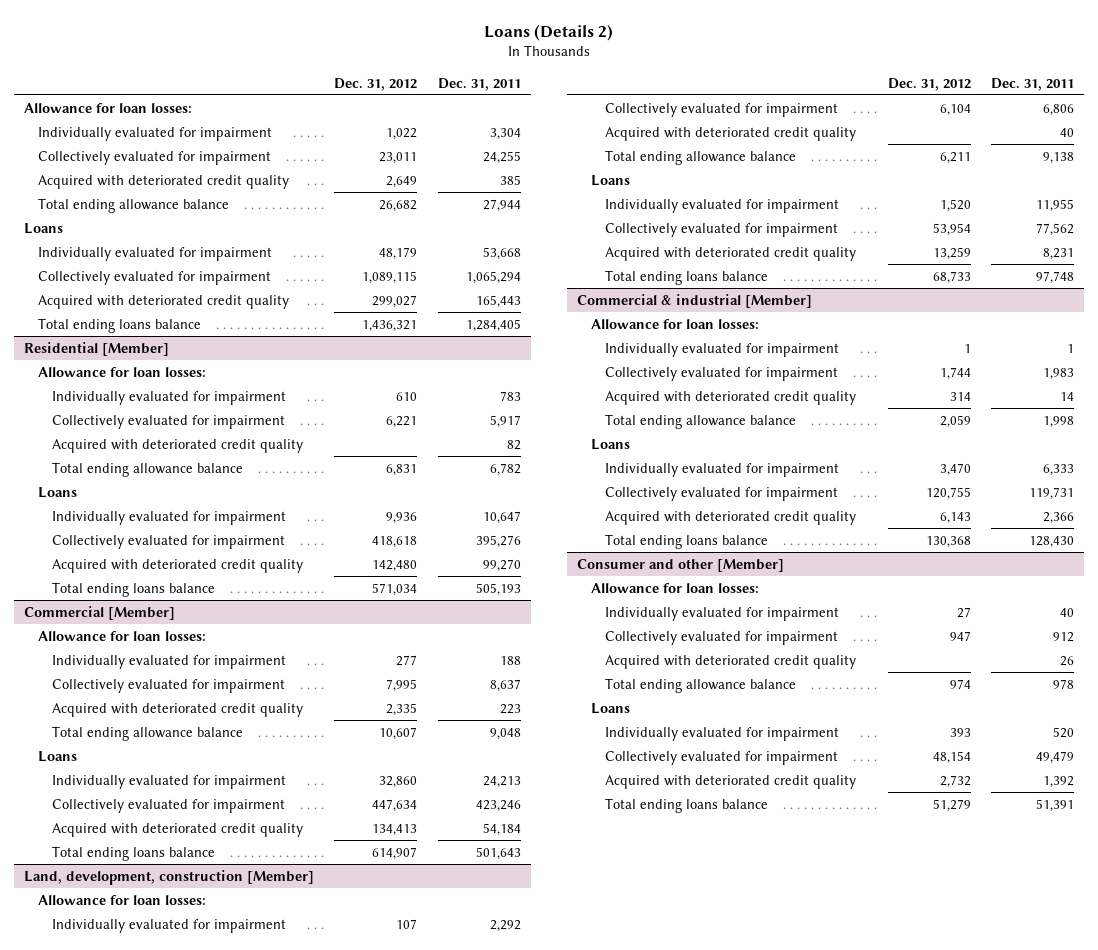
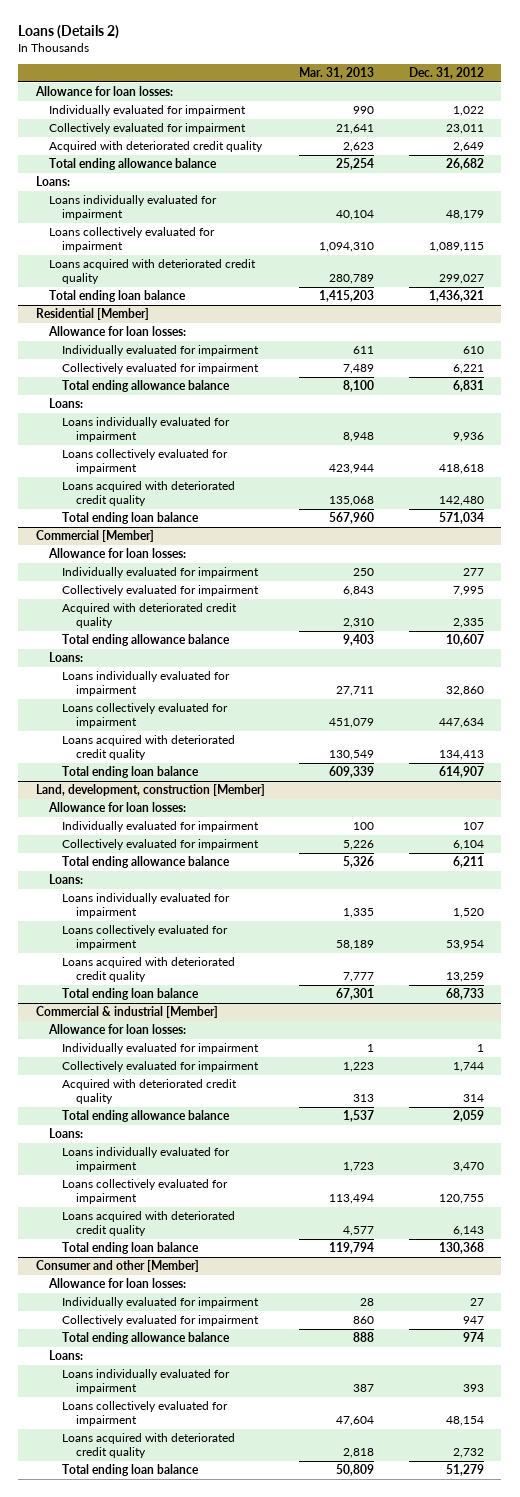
- | Dec. 31, 2012 | Dec. 31, 2011
+ | Mar. 31, 2013 | Dec. 31, 2012
- Loans
- Individually evaluated for impairment | 48,179 | 53,668
- Collectively evaluated for impairment | 1,089,115 | 1,065,294
- Acquired with deteriorated credit quality | 299,027 | 165,443
- Total ending loans balance | 1,436,321 | 1,284,405
+ Loans:
+ Loans individually evaluated for impairment | 40,104 | 48,179
+ Loans collectively evaluated for impairment | 1,094,310 | 1,089,115
+ Loans acquired with deteriorated credit quality | 280,789 | 299,027
+ Total ending loan balance | 1,415,203 | 1,436,321
@ Residential [Member]
- Acquired with deteriorated credit quality | | 82
- Loans
- Individually evaluated for impairment | 9,936 | 10,647
- Collectively evaluated for impairment | 418,618 | 395,276
- Acquired with deteriorated credit quality | 142,480 | 99,270
- Total ending loans balance | 571,034 | 505,193
+ Loans:
+ Loans individually evaluated for impairment | 8,948 | 9,936
+ Loans collectively evaluated for impairment | 423,944 | 418,618
+ Loans acquired with deteriorated credit quality | 135,068 | 142,480
+ Total ending loan balance | 567,960 | 571,034
@ Commercial [Member]
- Loans
- Individually evaluated for impairment | 32,860 | 24,213
- Collectively evaluated for impairment | 447,634 | 423,246
- Acquired with deteriorated credit quality | 134,413 | 54,184
- Total ending loans balance | 614,907 | 501,643
+ Loans:
+ Loans individually evaluated for impairment | 27,711 | 32,860
+ Loans collectively evaluated for impairment | 451,079 | 447,634
+ Loans acquired with deteriorated credit quality | 130,549 | 134,413
+ Total ending loan balance | 609,339 | 614,907
@ Land, development, construction [Member]
- Acquired with deteriorated credit quality | | 40
- Loans
- Individually evaluated for impairment | 1,520 | 11,955
- Collectively evaluated for impairment | 53,954 | 77,562
- Acquired with deteriorated credit quality | 13,259 | 8,231
- Total ending loans balance | 68,733 | 97,748
+ Loans:
+ Loans individually evaluated for impairment | 1,335 | 1,520
+ Loans collectively evaluated for impairment | 58,189 | 53,954
+ Loans acquired with deteriorated credit quality | 7,777 | 13,259
+ Total ending loan balance | 67,301 | 68,733
@ Commercial & industrial [Member]
- Loans
- Individually evaluated for impairment | 3,470 | 6,333
- Collectively evaluated for impairment | 120,755 | 119,731
- Acquired with deteriorated credit quality | 6,143 | 2,366
- Total ending loans balance | 130,368 | 128,430
+ Loans:
+ Loans individually evaluated for impairment | 1,723 | 3,470
+ Loans collectively evaluated for impairment | 113,494 | 120,755
+ Loans acquired with deteriorated credit quality | 4,577 | 6,143
+ Total ending loan balance | 119,794 | 130,368
@ Consumer and other [Member]
- Acquired with deteriorated credit quality | | 26
- Loans
- Individually evaluated for impairment | 393 | 520
- Collectively evaluated for impairment | 48,154 | 49,479
- Acquired with deteriorated credit quality | 2,732 | 1,392
- Total ending loans balance | 51,279 | 51,391
+ Loans:
+ Loans individually evaluated for impairment | 387 | 393
+ Loans collectively evaluated for impairment | 47,604 | 48,154
+ Loans acquired with deteriorated credit quality | 2,818 | 2,732
+ Total ending loan balance | 50,809 | 51,279

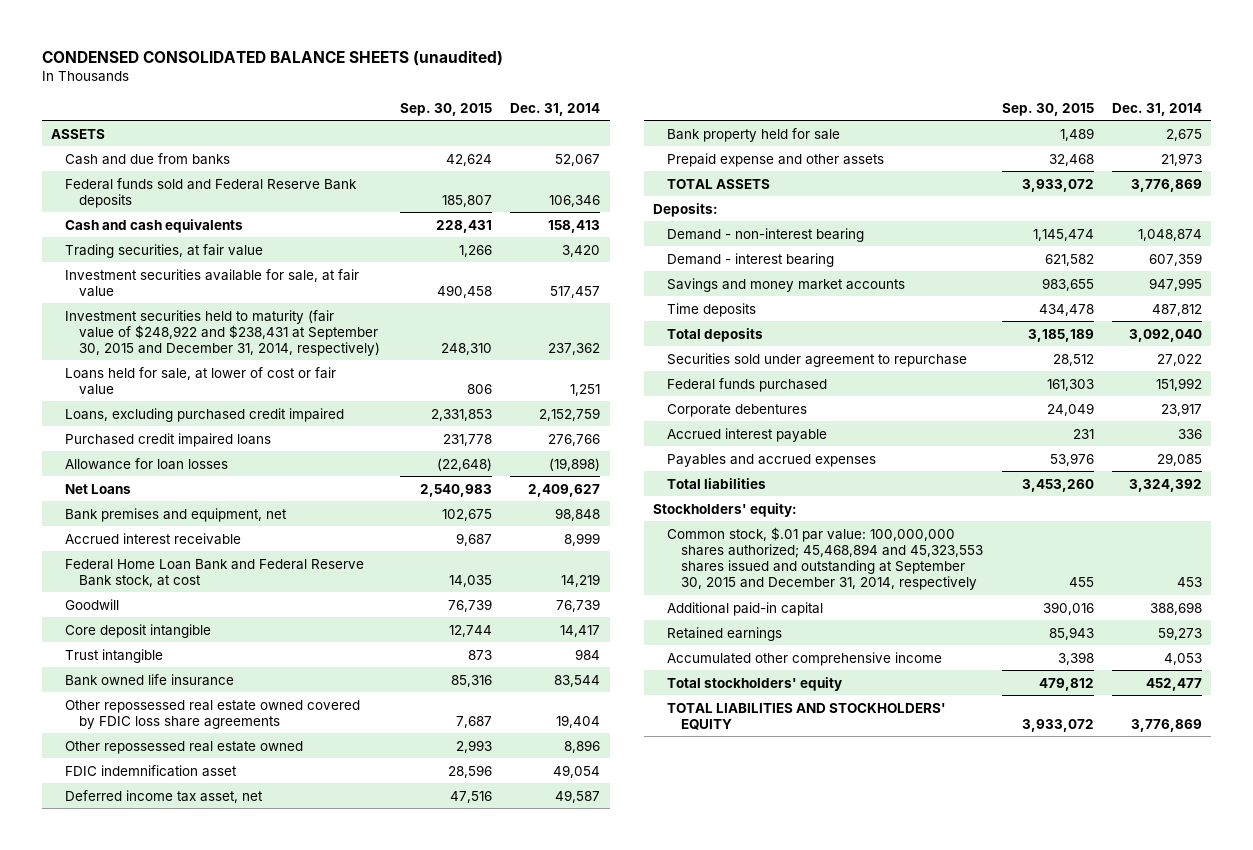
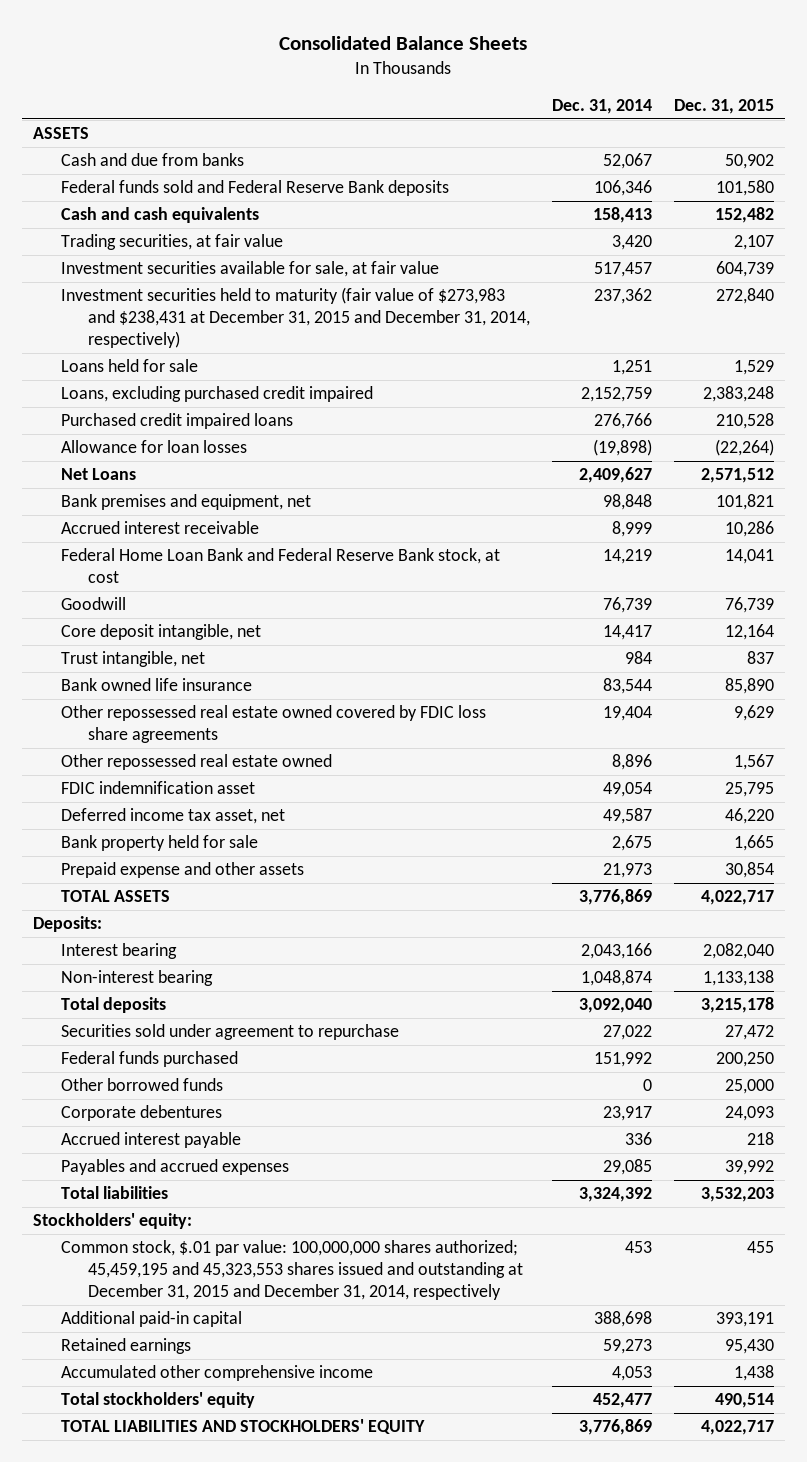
- CONDENSED CONSOLIDATED BALANCE SHEETS (unaudited)
+ Consolidated Balance Sheets
- | Sep. 30, 2015 | Dec. 31, 2014
+ | Dec. 31, 2014 | Dec. 31, 2015
- Investment securities held to maturity (fair value of $248,922 and $238,431 at September 30, 2015 and December 31, 2014, respectively) | 248,310 | 237,362
- Loans held for sale, at lower of cost or fair value | 806 | 1,251
+ Investment securities held to maturity (fair value of $273,983 and $238,431 at December 31, 2015 and December 31, 2014, respectively) | 237,362 | 272,840
+ Loans held for sale | 1,251 | 1,529
- Core deposit intangible | 12,744 | 14,417
- Trust intangible | 873 | 984
+ Core deposit intangible, net | 14,417 | 12,164
+ Trust intangible, net | 984 | 837
- Demand - non-interest bearing | 1,145,474 | 1,048,874
- Demand - interest bearing | 621,582 | 607,359
- Savings and money market accounts | 983,655 | 947,995
- Time deposits | 434,478 | 487,812
+ Interest bearing | 2,043,166 | 2,082,040
+ Non-interest bearing | 1,048,874 | 1,133,138
+ Other borrowed funds | 0 | 25,000
- Common stock, $.01 par value: 100,000,000 shares authorized; 45,468,894 and 45,323,553 shares issued and outstanding at September 30, 2015 and December 31, 2014, respectively | 455 | 453
+ Common stock, $.01 par value: 100,000,000 shares authorized; 45,459,195 and 45,323,553 shares issued and outstanding at December 31, 2015 and December 31, 2014, respectively | 453 | 455

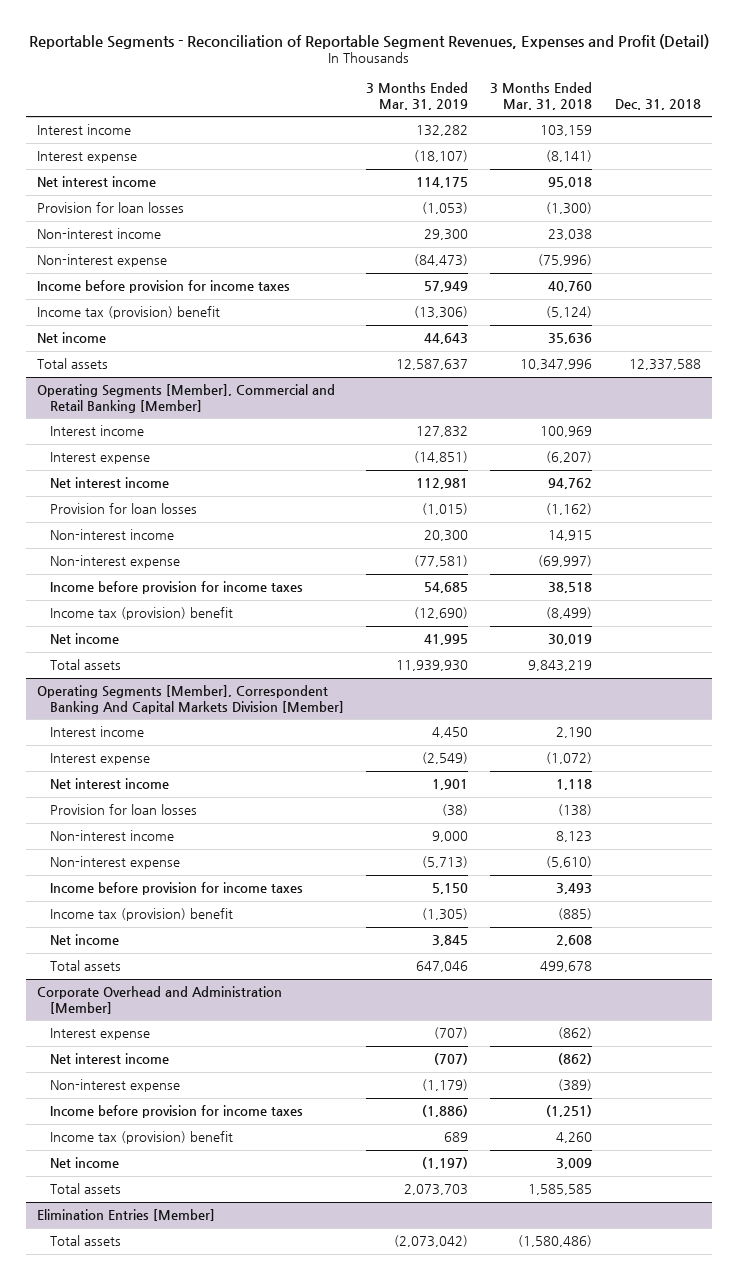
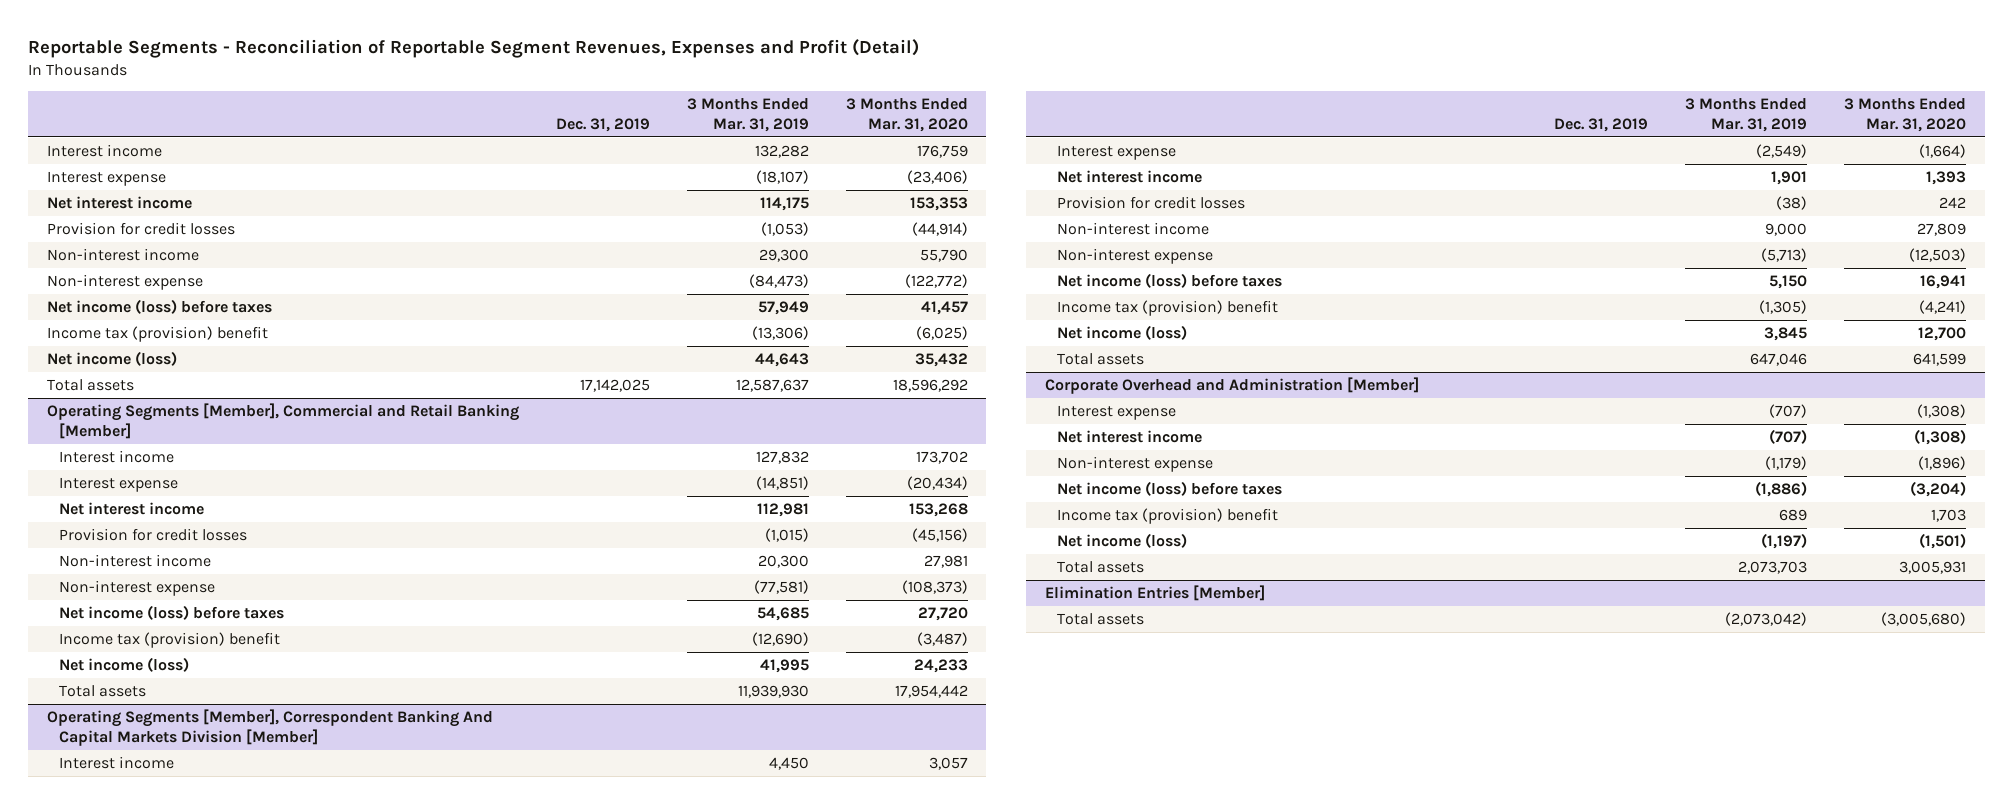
- | 3 Months Ended Mar. 31, 2019 | 3 Months Ended Mar. 31, 2018 | Dec. 31, 2018
+ | Dec. 31, 2019 | 3 Months Ended Mar. 31, 2019 | 3 Months Ended Mar. 31, 2020
- Provision for loan losses | (1,053) | (1,300) |
+ Provision for credit losses | | (1,053) | (44,914)
- Income before provision for income taxes | 57,949 | 40,760 |
+ Net income (loss) before taxes | | 57,949 | 41,457
- Net income | 44,643 | 35,636 |
+ Net income (loss) | | 44,643 | 35,432
@ Operating Segments [Member], Commercial and Retail Banking [Member]
- Provision for loan losses | (1,015) | (1,162) |
+ Provision for credit losses | | (1,015) | (45,156)
- Income before provision for income taxes | 54,685 | 38,518 |
+ Net income (loss) before taxes | | 54,685 | 27,720
- Net income | 41,995 | 30,019 |
+ Net income (loss) | | 41,995 | 24,233
@ Operating Segments [Member], Correspondent Banking And Capital Markets Division [Member]
- Provision for loan losses | (38) | (138) |
+ Provision for credit losses | | (38) | 242
- Income before provision for income taxes | 5,150 | 3,493 |
+ Net income (loss) before taxes | | 5,150 | 16,941
- Net income | 3,845 | 2,608 |
+ Net income (loss) | | 3,845 | 12,700
@ Corporate Overhead and Administration [Member]
- Income before provision for income taxes | (1,886) | (1,251) |
+ Net income (loss) before taxes | | (1,886) | (3,204)
- Net income | (1,197) | 3,009 |
+ Net income (loss) | | (1,197) | (1,501)

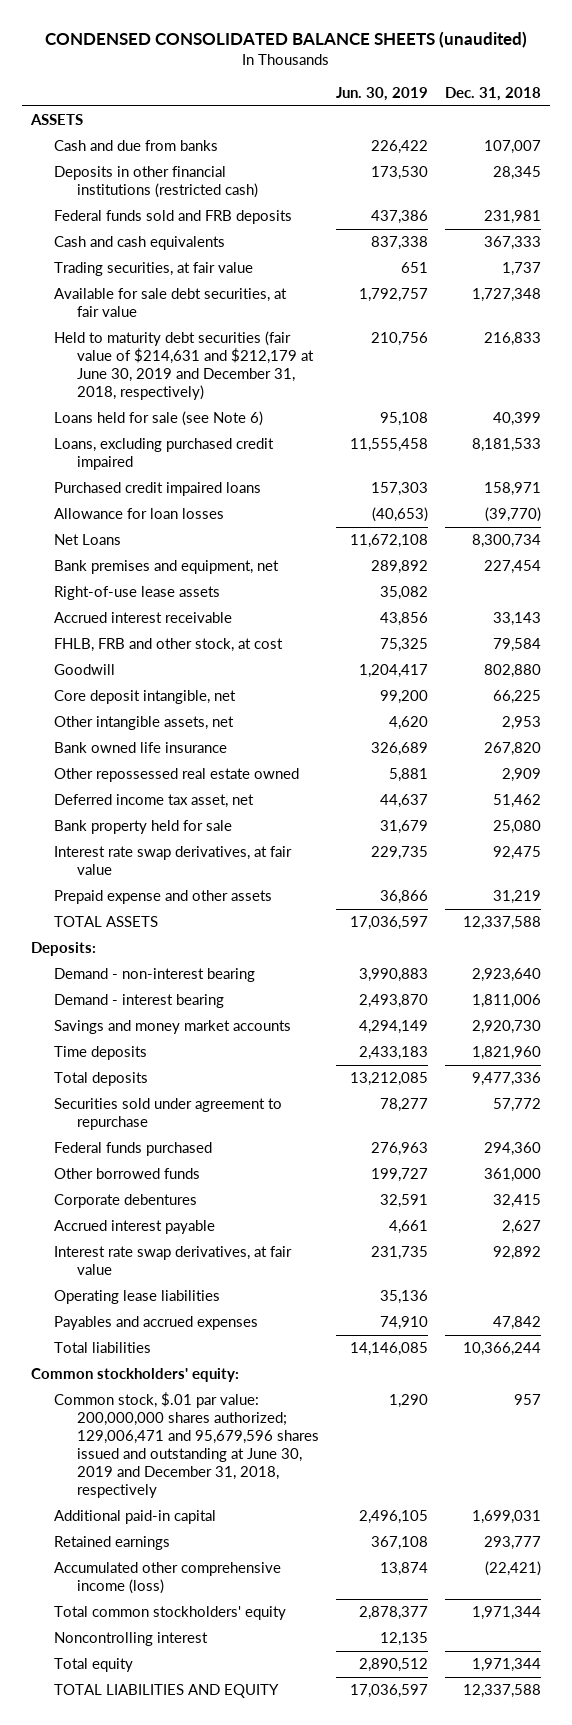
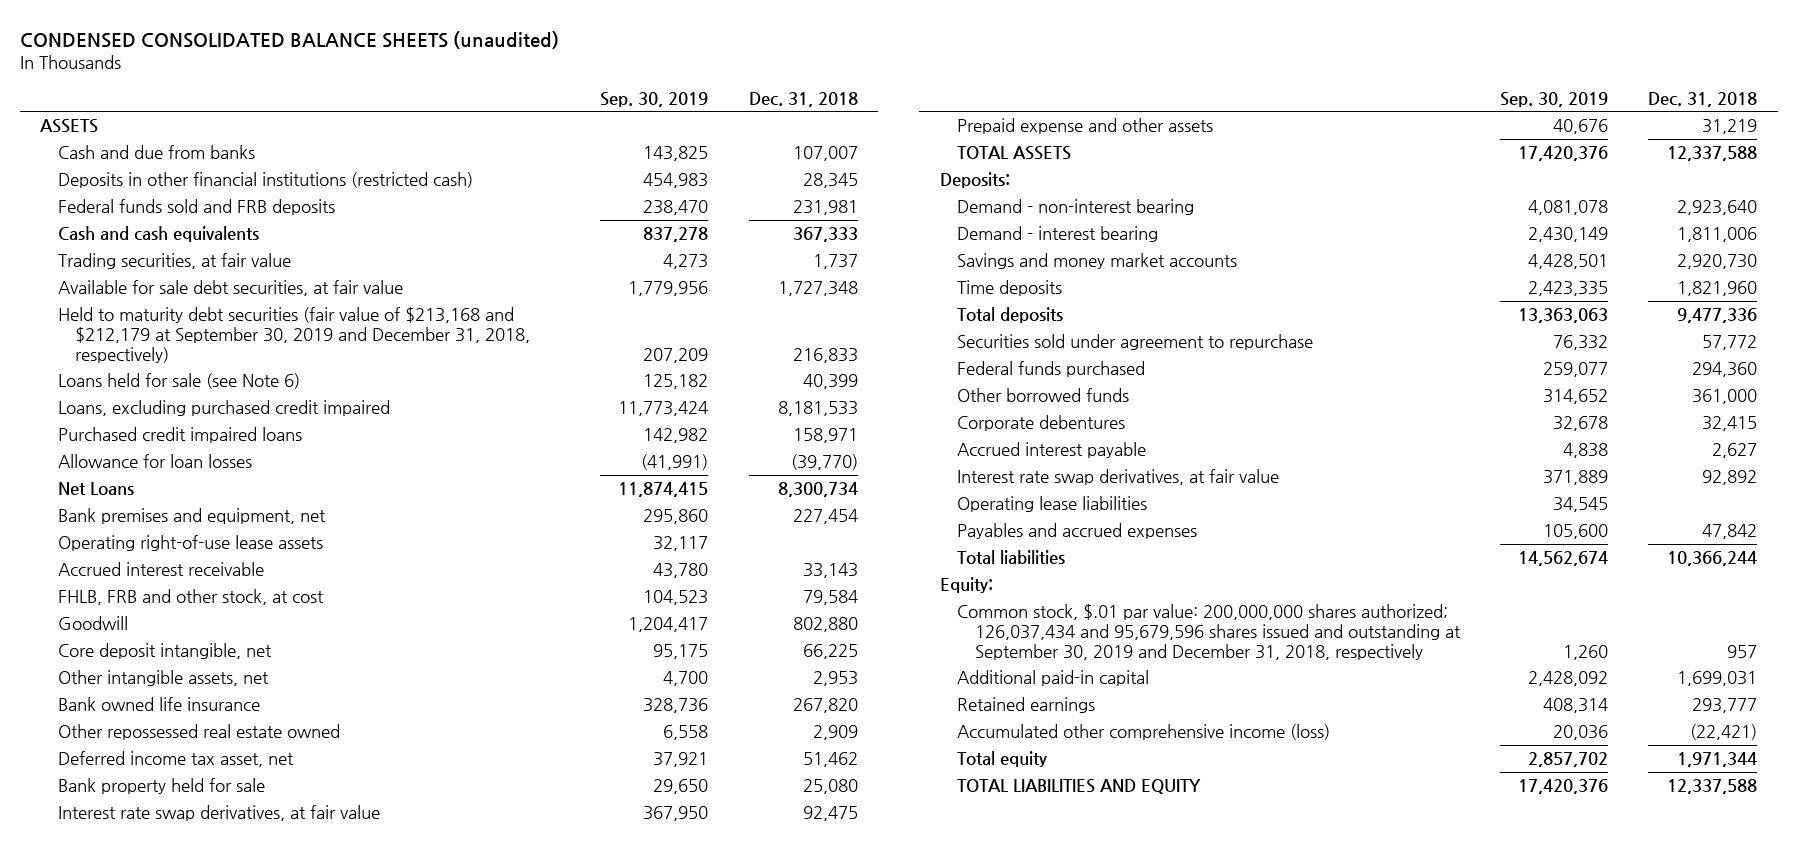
- | Jun. 30, 2019 | Dec. 31, 2018
+ | Sep. 30, 2019 | Dec. 31, 2018
- Held to maturity debt securities (fair value of $214,631 and $212,179 at June 30, 2019 and December 31, 2018, respectively) | 210,756 | 216,833
+ Held to maturity debt securities (fair value of $213,168 and $212,179 at September 30, 2019 and December 31, 2018, respectively) | 207,209 | 216,833
- Right-of-use lease assets | 35,082 |
+ Operating right-of-use lease assets | 32,117 |
- Common stockholders' equity:
- Common stock, $.01 par value: 200,000,000 shares authorized; 129,006,471 and 95,679,596 shares issued and outstanding at June 30, 2019 and December 31, 2018, respectively | 1,290 | 957
+ Equity:
+ Common stock, $.01 par value: 200,000,000 shares authorized; 126,037,434 and 95,679,596 shares issued and outstanding at September 30, 2019 and December 31, 2018, respectively | 1,260 | 957
- Total common stockholders' equity | 2,878,377 | 1,971,344
- Noncontrolling interest | 12,135 |

